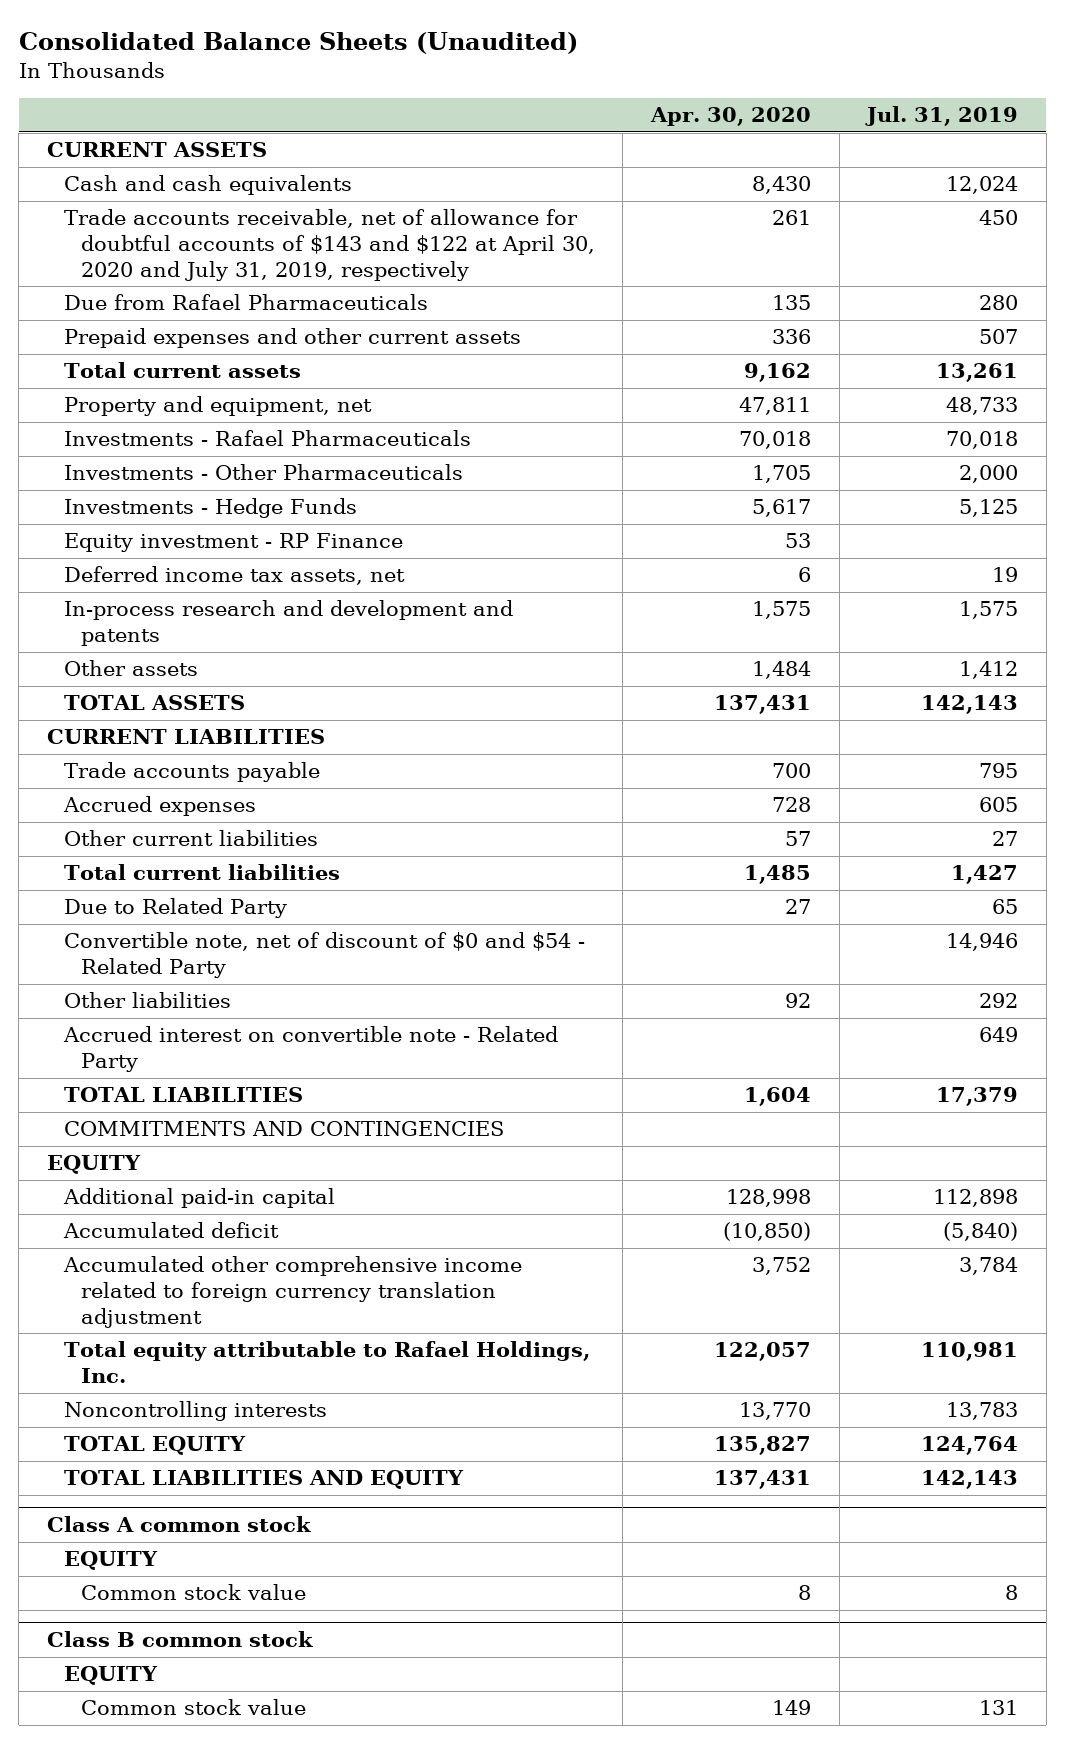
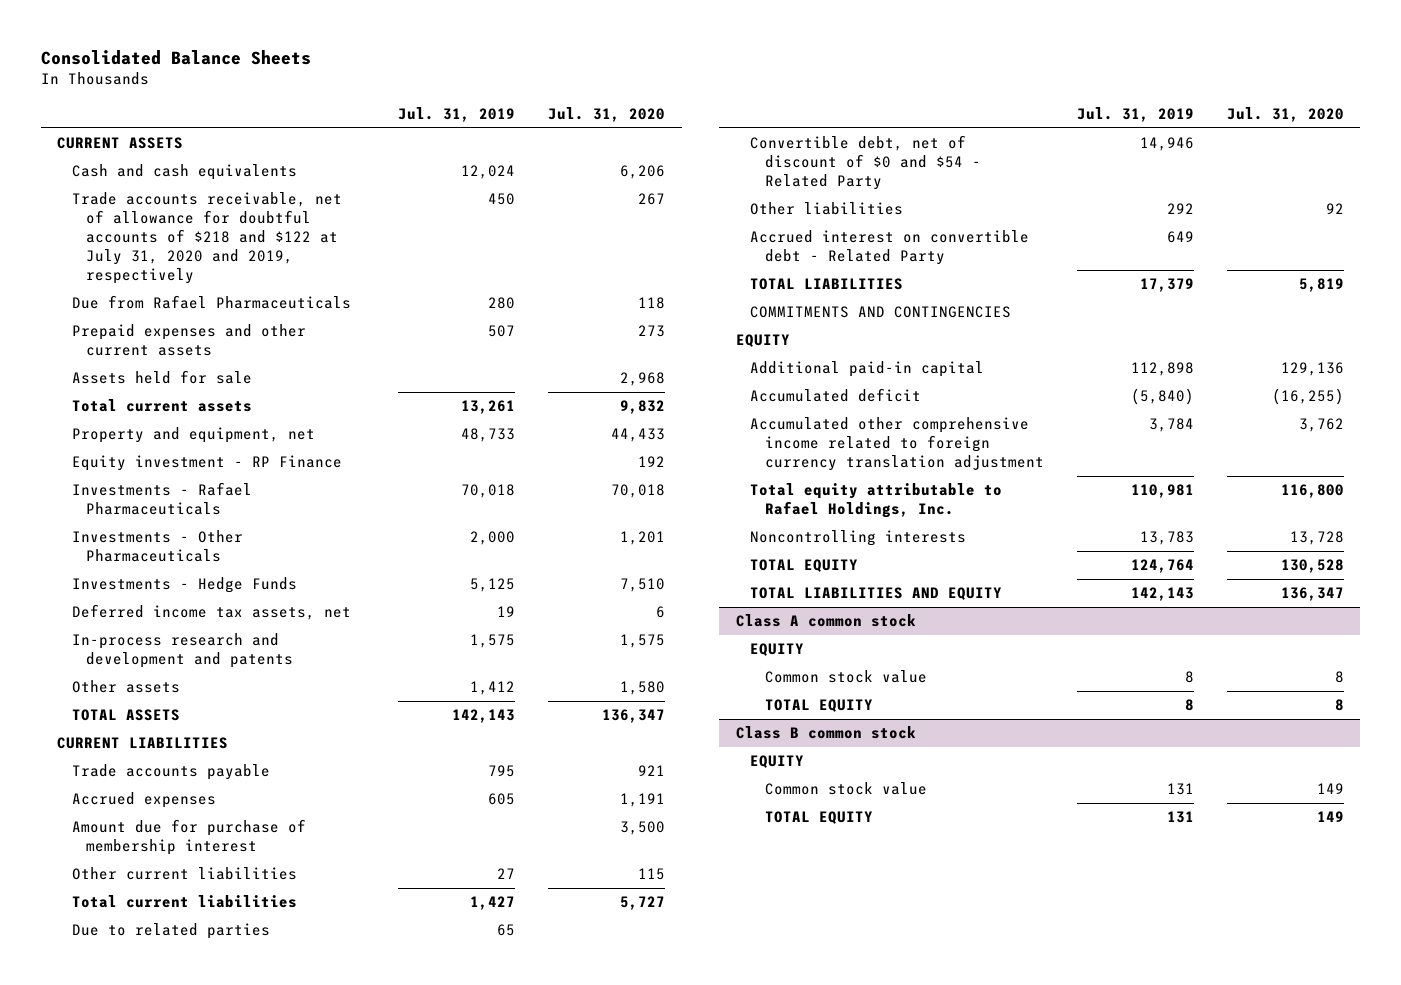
- Consolidated Balance Sheets (Unaudited)
+ Consolidated Balance Sheets
- | Apr. 30, 2020 | Jul. 31, 2019
+ | Jul. 31, 2019 | Jul. 31, 2020
- Trade accounts receivable, net of allowance for doubtful accounts of $143 and $122 at April 30, 2020 and July 31, 2019, respectively | 261 | 450
+ Trade accounts receivable, net of allowance for doubtful accounts of $218 and $122 at July 31, 2020 and 2019, respectively | 450 | 267
+ Assets held for sale | | 2,968
moved up: Equity investment - RP Finance | | 192
+ Amount due for purchase of membership interest | | 3,500
- Due to Related Party | 27 | 65
- Convertible note, net of discount of $0 and $54 - Related Party | | 14,946
+ Due to related parties | 65 |
+ Convertible debt, net of discount of $0 and $54 - Related Party | 14,946 |
- Accrued interest on convertible note - Related Party | | 649
+ Accrued interest on convertible debt - Related Party | 649 |
@ Class A common stock
+ TOTAL EQUITY | 8 | 8
@ Class B common stock
+ TOTAL EQUITY | 131 | 149

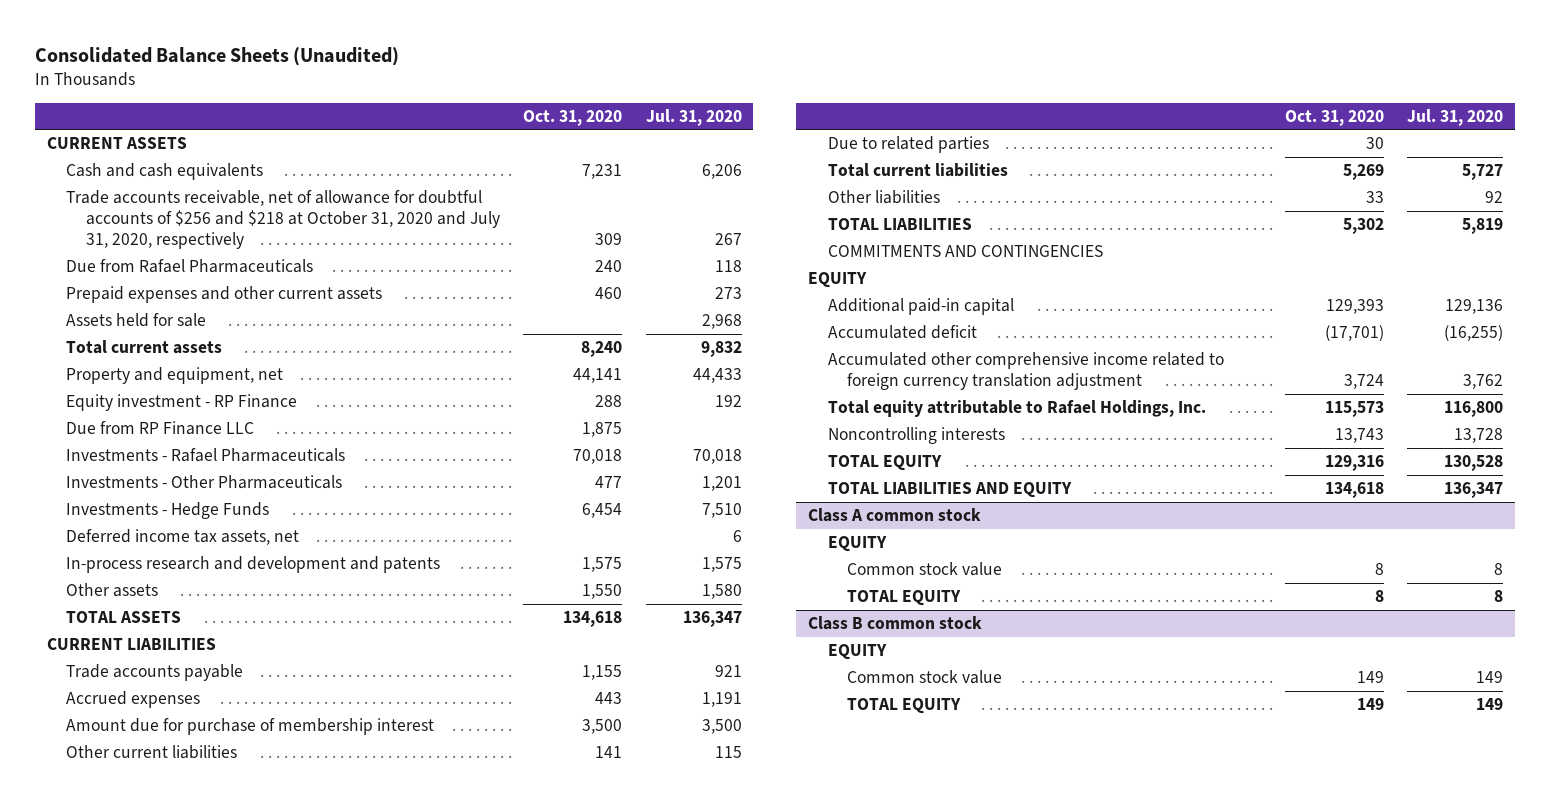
- Consolidated Balance Sheets
+ Consolidated Balance Sheets (Unaudited)
- | Jul. 31, 2019 | Jul. 31, 2020
+ | Oct. 31, 2020 | Jul. 31, 2020
- Trade accounts receivable, net of allowance for doubtful accounts of $218 and $122 at July 31, 2020 and 2019, respectively | 450 | 267
+ Trade accounts receivable, net of allowance for doubtful accounts of $256 and $218 at October 31, 2020 and July 31, 2020, respectively | 309 | 267
+ Due from RP Finance LLC | 1,875 |
- Convertible debt, net of discount of $0 and $54 - Related Party | 14,946 |
moved down: Total current liabilities | 5,269 | 5,727
- Accrued interest on convertible debt - Related Party | 649 |

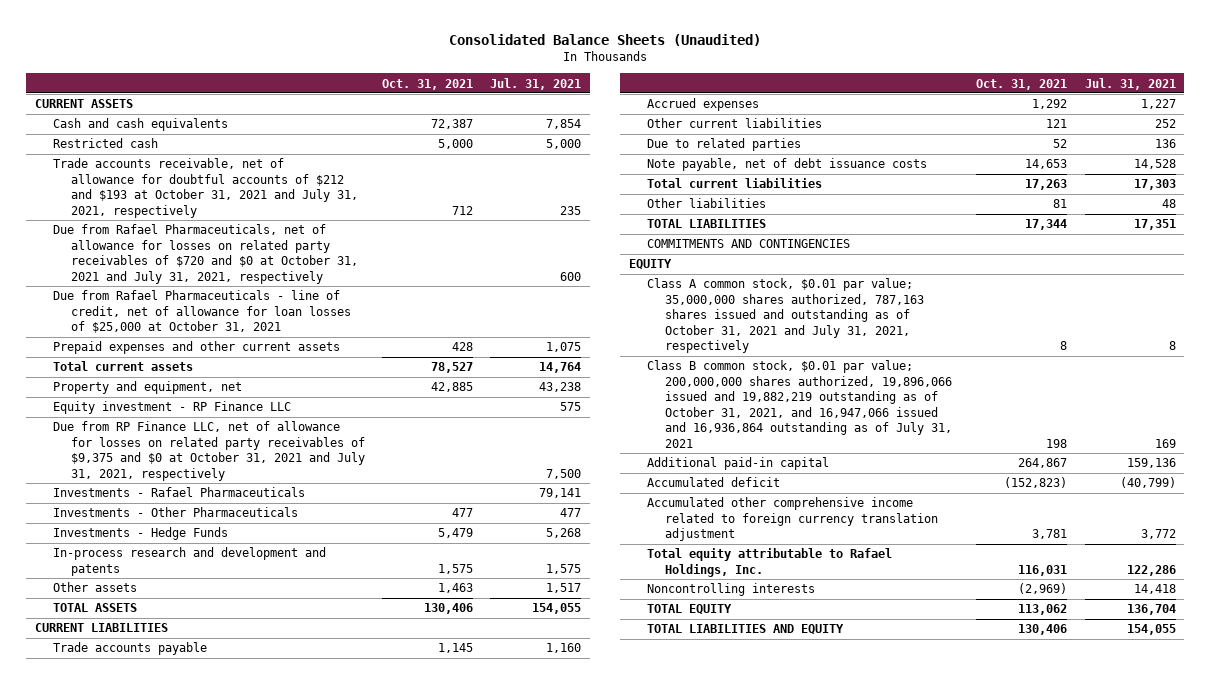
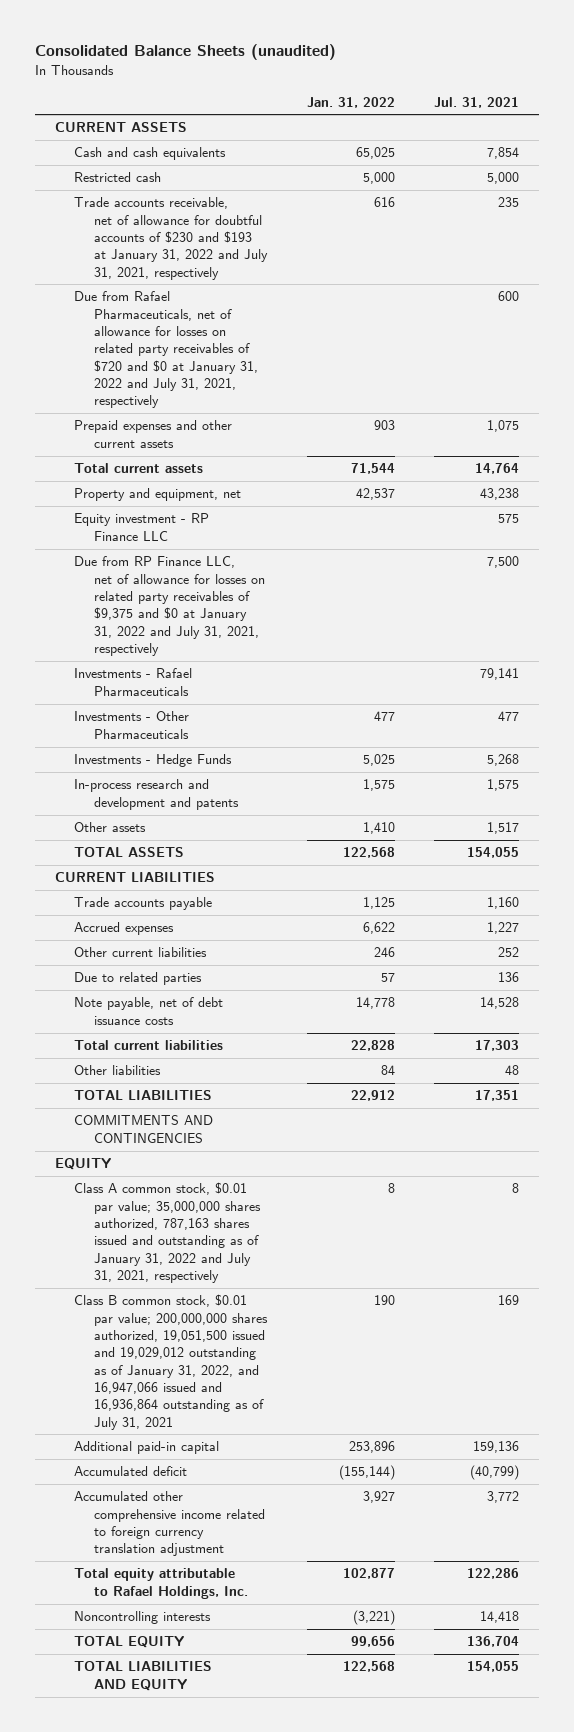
- Consolidated Balance Sheets (Unaudited)
+ Consolidated Balance Sheets (unaudited)
- | Oct. 31, 2021 | Jul. 31, 2021
+ | Jan. 31, 2022 | Jul. 31, 2021
- Trade accounts receivable, net of allowance for doubtful accounts of $212 and $193 at October 31, 2021 and July 31, 2021, respectively | 712 | 235
- Due from Rafael Pharmaceuticals, net of allowance for losses on related party receivables of $720 and $0 at October 31, 2021 and July 31, 2021, respectively | | 600
- Due from Rafael Pharmaceuticals - line of credit, net of allowance for loan losses of $25,000 at October 31, 2021
+ Trade accounts receivable, net of allowance for doubtful accounts of $230 and $193 at January 31, 2022 and July 31, 2021, respectively | 616 | 235
+ Due from Rafael Pharmaceuticals, net of allowance for losses on related party receivables of $720 and $0 at January 31, 2022 and July 31, 2021, respectively | | 600
- Due from RP Finance LLC, net of allowance for losses on related party receivables of $9,375 and $0 at October 31, 2021 and July 31, 2021, respectively | | 7,500
+ Due from RP Finance LLC, net of allowance for losses on related party receivables of $9,375 and $0 at January 31, 2022 and July 31, 2021, respectively | | 7,500
- Class A common stock, $0.01 par value; 35,000,000 shares authorized, 787,163 shares issued and outstanding as of October 31, 2021 and July 31, 2021, respectively | 8 | 8
- Class B common stock, $0.01 par value; 200,000,000 shares authorized, 19,896,066 issued and 19,882,219 outstanding as of October 31, 2021, and 16,947,066 issued and 16,936,864 outstanding as of July 31, 2021 | 198 | 169
+ Class A common stock, $0.01 par value; 35,000,000 shares authorized, 787,163 shares issued and outstanding as of January 31, 2022 and July 31, 2021, respectively | 8 | 8
+ Class B common stock, $0.01 par value; 200,000,000 shares authorized, 19,051,500 issued and 19,029,012 outstanding as of January 31, 2022, and 16,947,066 issued and 16,936,864 outstanding as of July 31, 2021 | 190 | 169

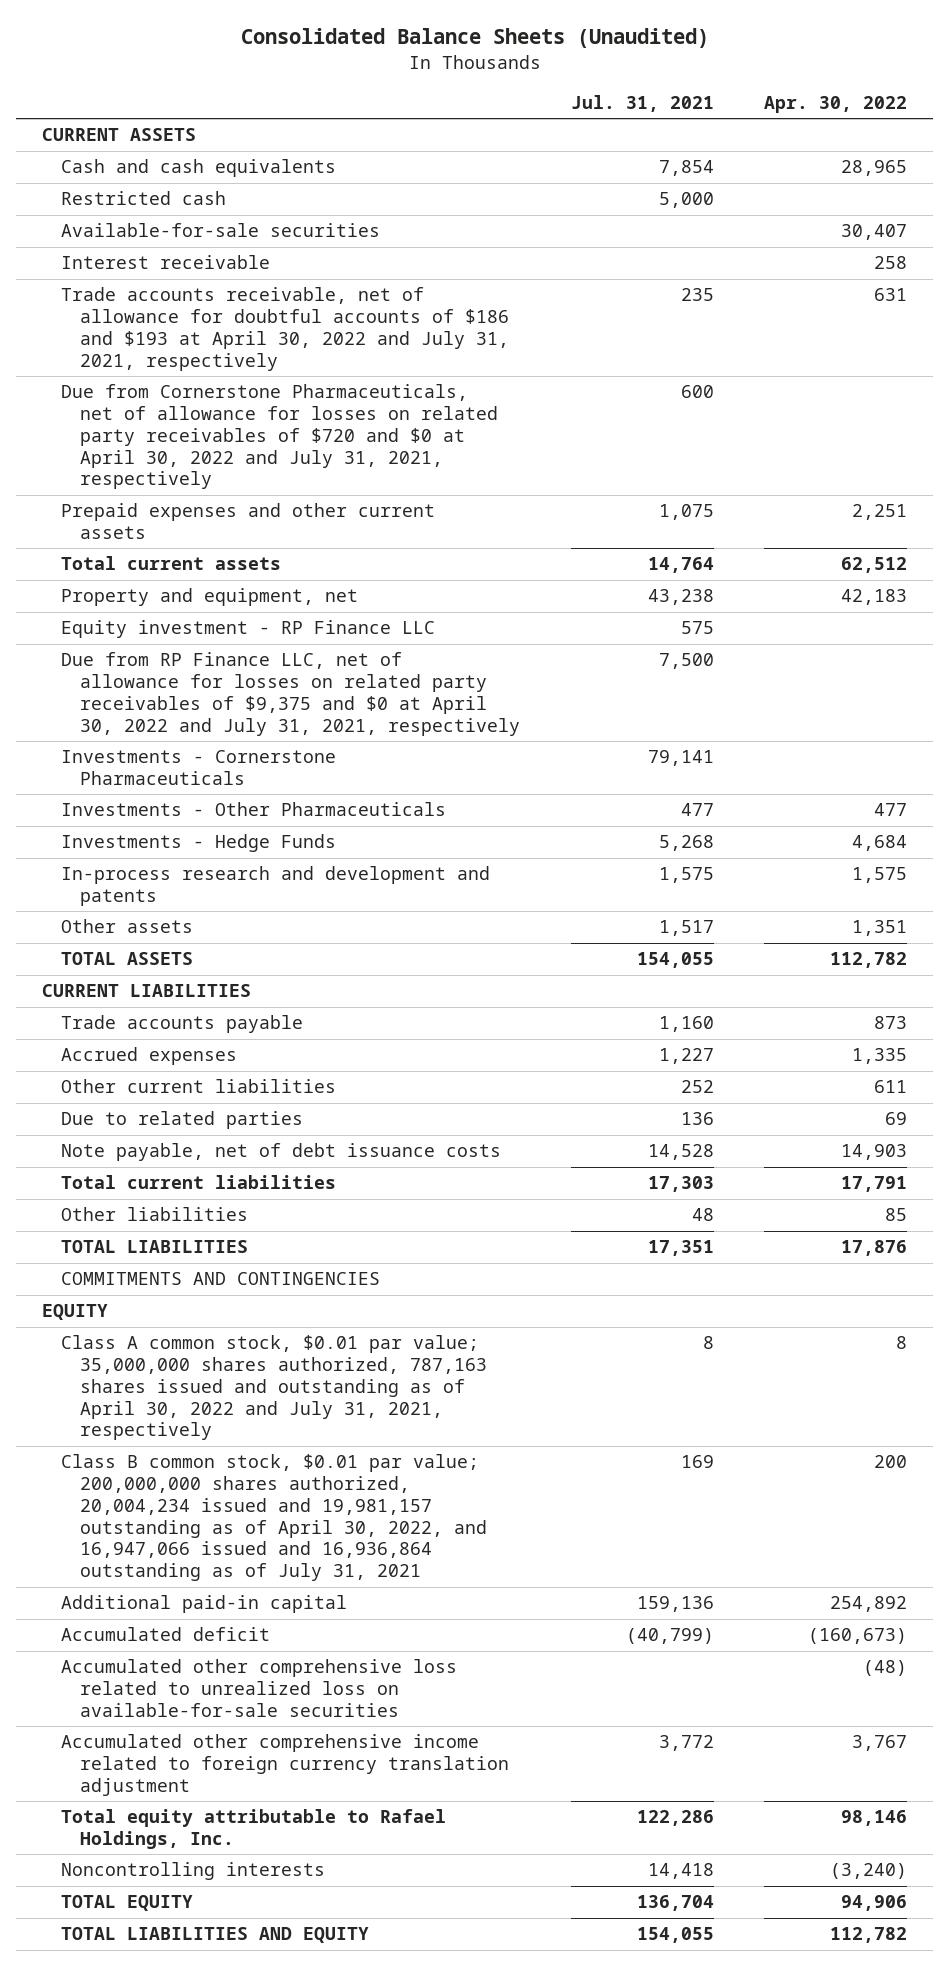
- Consolidated Balance Sheets (unaudited)
+ Consolidated Balance Sheets (Unaudited)
- | Jan. 31, 2022 | Jul. 31, 2021
+ | Jul. 31, 2021 | Apr. 30, 2022
- Trade accounts receivable, net of allowance for doubtful accounts of $230 and $193 at January 31, 2022 and July 31, 2021, respectively | 616 | 235
- Due from Rafael Pharmaceuticals, net of allowance for losses on related party receivables of $720 and $0 at January 31, 2022 and July 31, 2021, respectively | | 600
+ Available-for-sale securities | | 30,407
+ Interest receivable | | 258
+ Trade accounts receivable, net of allowance for doubtful accounts of $186 and $193 at April 30, 2022 and July 31, 2021, respectively | 235 | 631
+ Due from Cornerstone Pharmaceuticals, net of allowance for losses on related party receivables of $720 and $0 at April 30, 2022 and July 31, 2021, respectively | 600 |
- Due from RP Finance LLC, net of allowance for losses on related party receivables of $9,375 and $0 at January 31, 2022 and July 31, 2021, respectively | | 7,500
- Investments - Rafael Pharmaceuticals | | 79,141
+ Due from RP Finance LLC, net of allowance for losses on related party receivables of $9,375 and $0 at April 30, 2022 and July 31, 2021, respectively | 7,500 |
+ Investments - Cornerstone Pharmaceuticals | 79,141 |
- Class A common stock, $0.01 par value; 35,000,000 shares authorized, 787,163 shares issued and outstanding as of January 31, 2022 and July 31, 2021, respectively | 8 | 8
- Class B common stock, $0.01 par value; 200,000,000 shares authorized, 19,051,500 issued and 19,029,012 outstanding as of January 31, 2022, and 16,947,066 issued and 16,936,864 outstanding as of July 31, 2021 | 190 | 169
+ Class A common stock, $0.01 par value; 35,000,000 shares authorized, 787,163 shares issued and outstanding as of April 30, 2022 and July 31, 2021, respectively | 8 | 8
+ Class B common stock, $0.01 par value; 200,000,000 shares authorized, 20,004,234 issued and 19,981,157 outstanding as of April 30, 2022, and 16,947,066 issued and 16,936,864 outstanding as of July 31, 2021 | 169 | 200
+ Accumulated other comprehensive loss related to unrealized loss on available-for-sale securities | | (48)

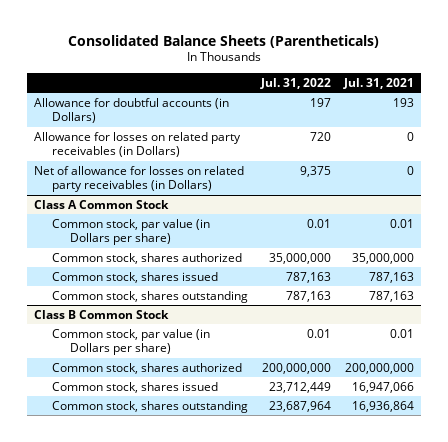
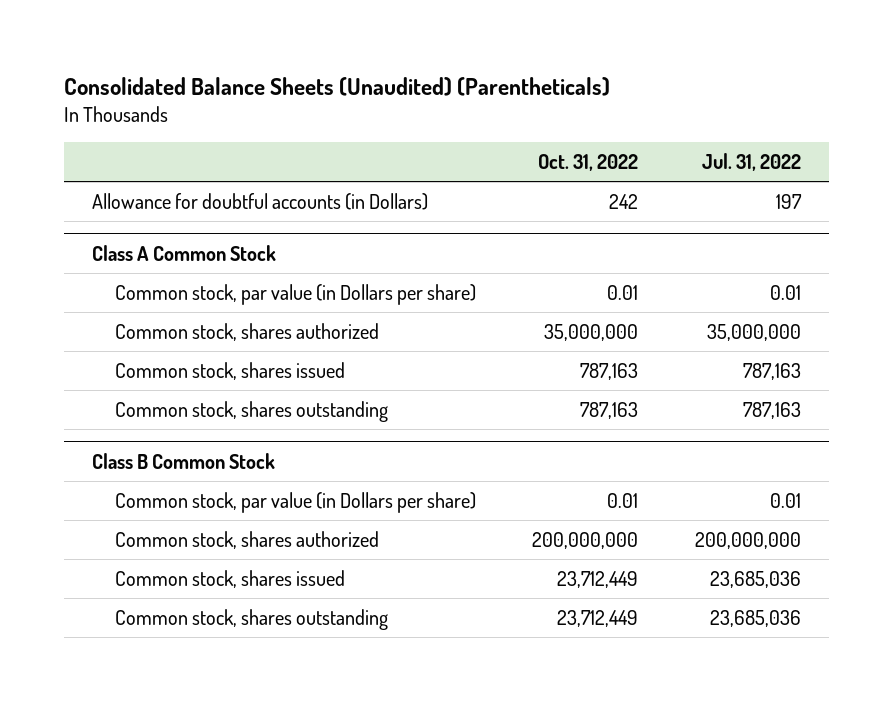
- Consolidated Balance Sheets (Parentheticals)
+ Consolidated Balance Sheets (Unaudited) (Parentheticals)
- | Jul. 31, 2022 | Jul. 31, 2021
+ | Oct. 31, 2022 | Jul. 31, 2022
- Allowance for losses on related party receivables (in Dollars) | 720 | 0
- Net of allowance for losses on related party receivables (in Dollars) | 9,375 | 0
@ Class B Common Stock
- Common stock, shares issued | 23,712,449 | 16,947,066
- Common stock, shares outstanding | 23,687,964 | 16,936,864
+ Common stock, shares issued | 23,712,449 | 23,685,036
+ Common stock, shares outstanding | 23,712,449 | 23,685,036

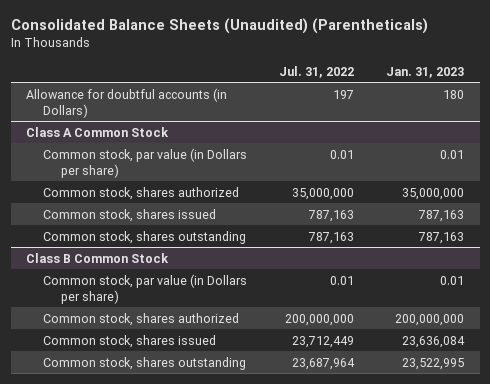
- | Oct. 31, 2022 | Jul. 31, 2022
+ | Jul. 31, 2022 | Jan. 31, 2023
@ Class B Common Stock
- Common stock, shares issued | 23,712,449 | 23,685,036
- Common stock, shares outstanding | 23,712,449 | 23,685,036
+ Common stock, shares issued | 23,712,449 | 23,636,084
+ Common stock, shares outstanding | 23,687,964 | 23,522,995

